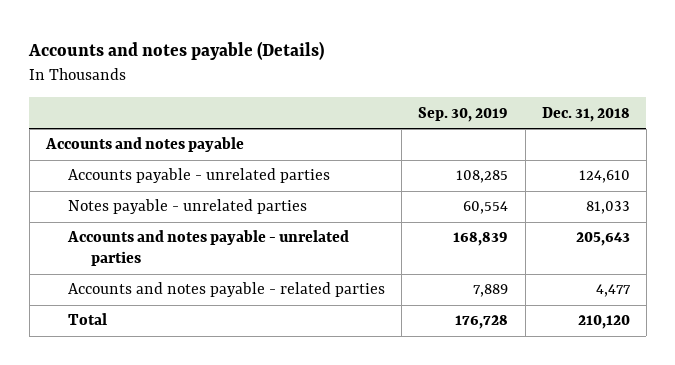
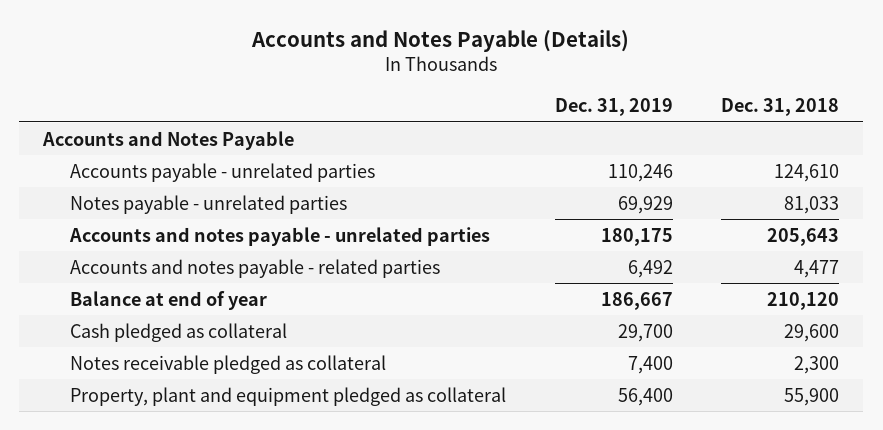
- Accounts and notes payable (Details)
+ Accounts and Notes Payable (Details)
- | Sep. 30, 2019 | Dec. 31, 2018
+ | Dec. 31, 2019 | Dec. 31, 2018
- Accounts and notes payable
+ Accounts and Notes Payable
- Total | 176,728 | 210,120
+ Balance at end of year | 186,667 | 210,120
+ Cash pledged as collateral | 29,700 | 29,600
+ Notes receivable pledged as collateral | 7,400 | 2,300
+ Property, plant and equipment pledged as collateral | 56,400 | 55,900

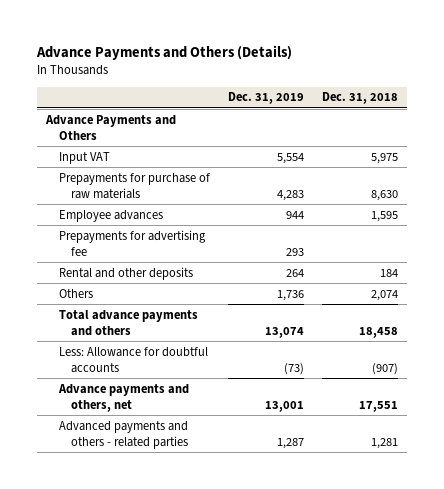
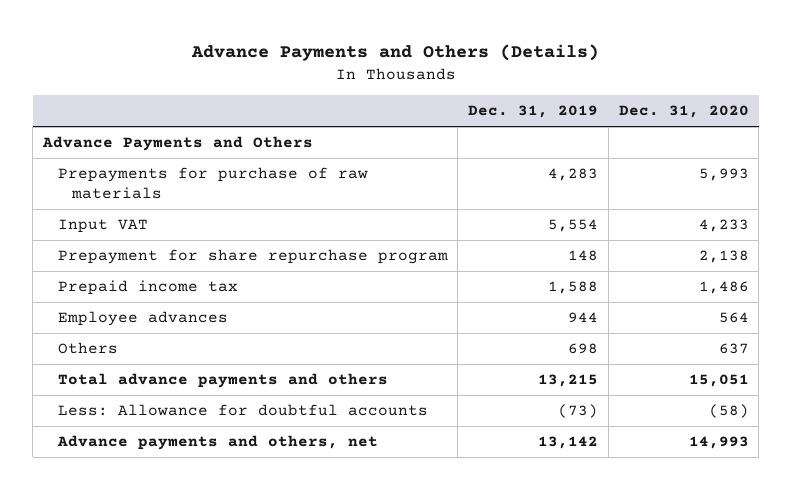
- | Dec. 31, 2019 | Dec. 31, 2018
+ | Dec. 31, 2019 | Dec. 31, 2020
moved down: Input VAT | 5,554 | 4,233
+ Prepayment for share repurchase program | 148 | 2,138
+ Prepaid income tax | 1,588 | 1,486
- Prepayments for advertising fee | 293 |
- Rental and other deposits | 264 | 184
- Others | 1,736 | 2,074
- Total advance payments and others | 13,074 | 18,458
+ Others | 698 | 637
+ Total advance payments and others | 13,215 | 15,051
- Advance payments and others, net | 13,001 | 17,551
- Advanced payments and others - related parties | 1,287 | 1,281
+ Advance payments and others, net | 13,142 | 14,993

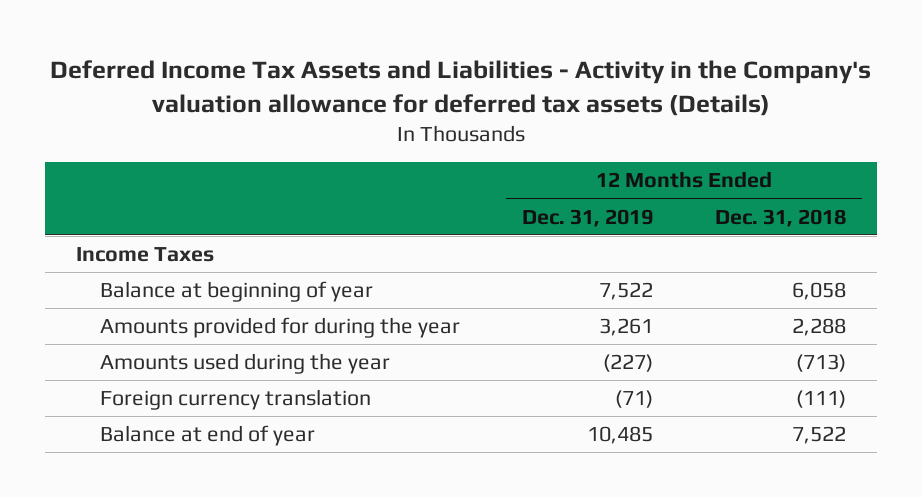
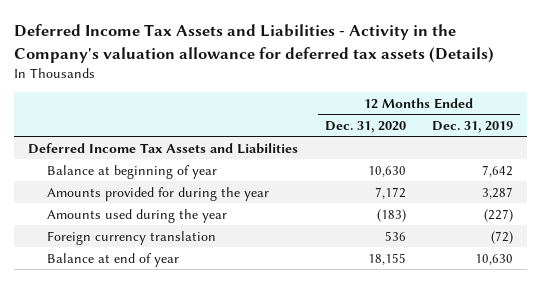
- | 12 Months Ended Dec. 31, 2019 | 12 Months Ended Dec. 31, 2018
+ | 12 Months Ended Dec. 31, 2020 | 12 Months Ended Dec. 31, 2019
- Income Taxes
- Balance at beginning of year | 7,522 | 6,058
- Amounts provided for during the year | 3,261 | 2,288
+ Deferred Income Tax Assets and Liabilities
+ Balance at beginning of year | 10,630 | 7,642
+ Amounts provided for during the year | 7,172 | 3,287
- Foreign currency translation | (71) | (111)
- Balance at end of year | 10,485 | 7,522
+ Foreign currency translation | 536 | (72)
+ Balance at end of year | 18,155 | 10,630

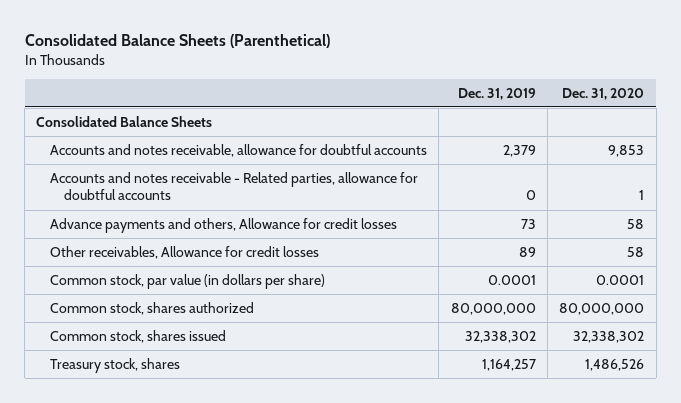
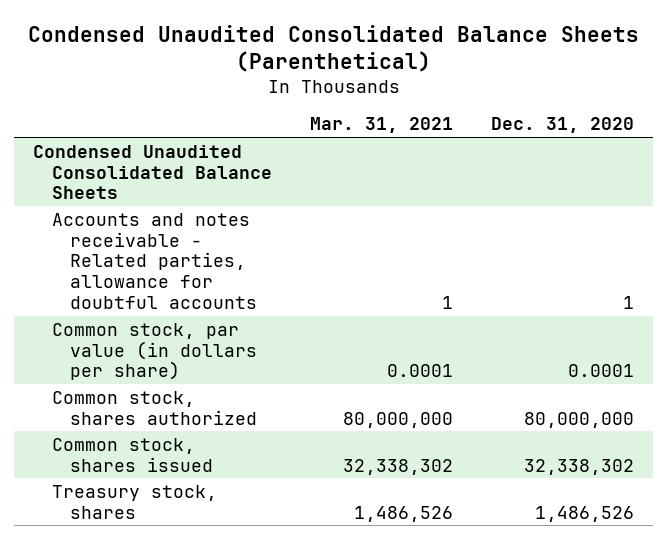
- Consolidated Balance Sheets (Parenthetical)
+ Condensed Unaudited Consolidated Balance Sheets (Parenthetical)
- | Dec. 31, 2019 | Dec. 31, 2020
+ | Mar. 31, 2021 | Dec. 31, 2020
- Consolidated Balance Sheets
- Accounts and notes receivable, allowance for doubtful accounts | 2,379 | 9,853
+ Condensed Unaudited Consolidated Balance Sheets
- Advance payments and others, Allowance for credit losses | 73 | 58
- Other receivables, Allowance for credit losses | 89 | 58

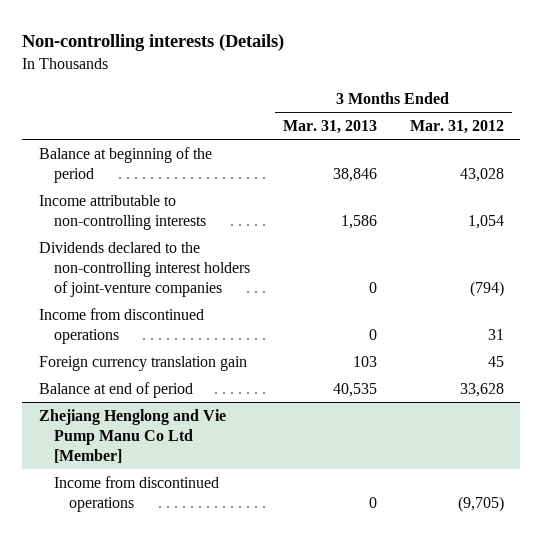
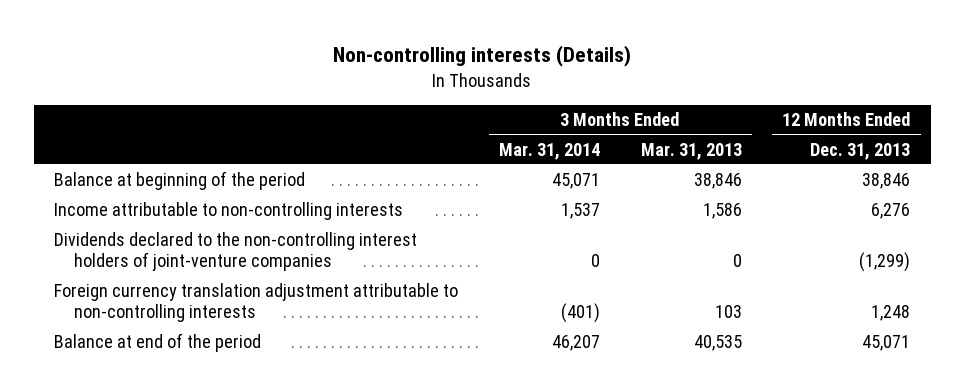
- | 3 Months Ended Mar. 31, 2013 | 3 Months Ended Mar. 31, 2012
+ | 3 Months Ended Mar. 31, 2014 | 3 Months Ended Mar. 31, 2013 | 12 Months Ended Dec. 31, 2013
- Income from discontinued operations | 0 | 31
- Foreign currency translation gain | 103 | 45
- Balance at end of period | 40,535 | 33,628
- Zhejiang Henglong and Vie Pump Manu Co Ltd [Member]
- Income from discontinued operations | 0 | (9,705)
+ Foreign currency translation adjustment attributable to non-controlling interests | (401) | 103 | 1,248
+ Balance at end of the period | 46,207 | 40,535 | 45,071

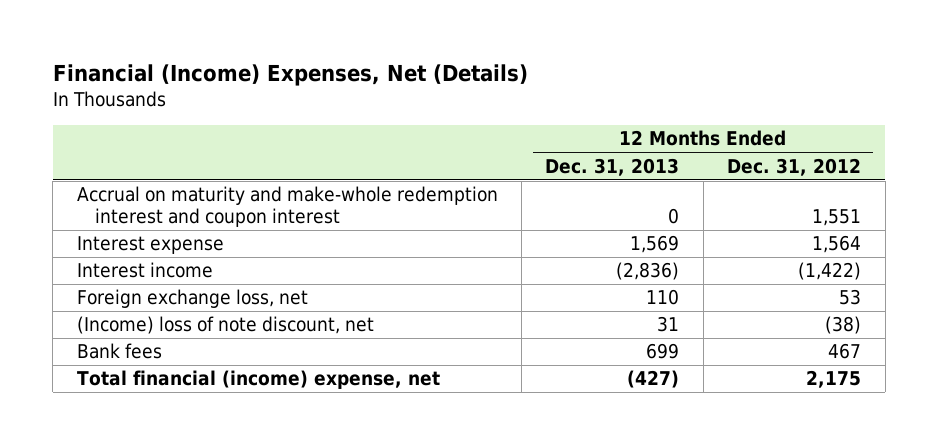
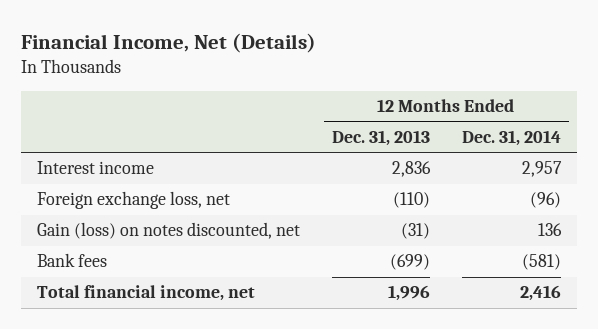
- Financial (Income) Expenses, Net (Details)
+ Financial Income, Net (Details)
- | 12 Months Ended Dec. 31, 2013 | 12 Months Ended Dec. 31, 2012
+ | 12 Months Ended Dec. 31, 2013 | 12 Months Ended Dec. 31, 2014
- Accrual on maturity and make-whole redemption interest and coupon interest | 0 | 1,551
- Interest expense | 1,569 | 1,564
- Interest income | (2,836) | (1,422)
- Foreign exchange loss, net | 110 | 53
- (Income) loss of note discount, net | 31 | (38)
- Bank fees | 699 | 467
- Total financial (income) expense, net | (427) | 2,175
+ Interest income | 2,836 | 2,957
+ Foreign exchange loss, net | (110) | (96)
+ Gain (loss) on notes discounted, net | (31) | 136
+ Bank fees | (699) | (581)
+ Total financial income, net | 1,996 | 2,416

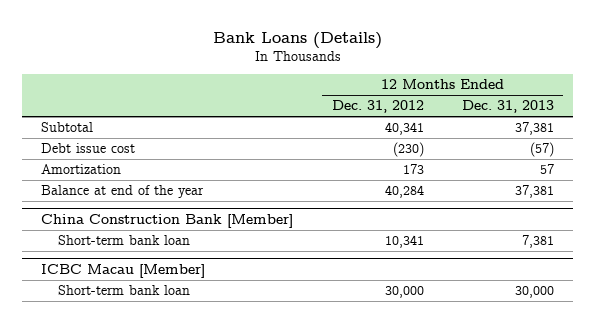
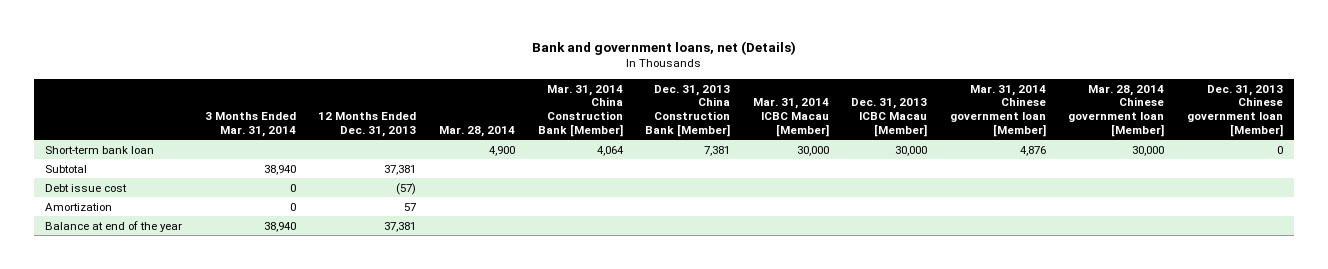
- Bank Loans (Details)
+ Bank and government loans, net (Details)
- | 12 Months Ended Dec. 31, 2012 | 12 Months Ended Dec. 31, 2013
+ | 3 Months Ended Mar. 31, 2014 | 12 Months Ended Dec. 31, 2013 | Mar. 28, 2014 | Mar. 31, 2014 China Construction Bank [Member] | Dec. 31, 2013 China Construction Bank [Member] | Mar. 31, 2014 ICBC Macau [Member] | Dec. 31, 2013 ICBC Macau [Member] | Mar. 31, 2014 Chinese government loan [Member] | Mar. 28, 2014 Chinese government loan [Member] | Dec. 31, 2013 Chinese government loan [Member]
+ Short-term bank loan | | | 4,900 | 4,064 | 7,381 | 30,000 | 30,000 | 4,876 | 30,000 | 0
- China Construction Bank [Member]
- Short-term bank loan | 10,341 | 7,381
- ICBC Macau [Member]
- Short-term bank loan | 30,000 | 30,000

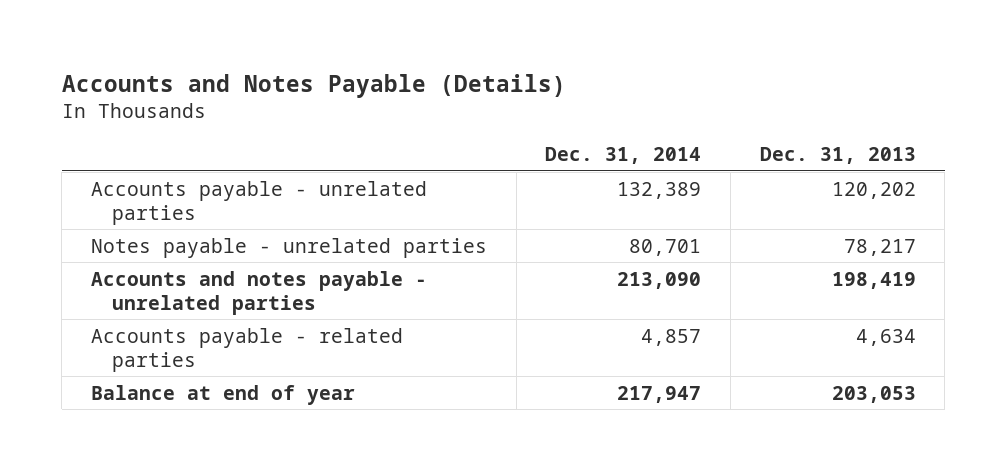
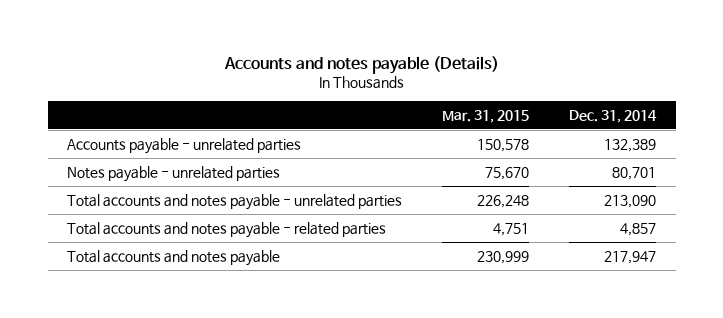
- Accounts and Notes Payable (Details)
+ Accounts and notes payable (Details)
- | Dec. 31, 2014 | Dec. 31, 2013
+ | Mar. 31, 2015 | Dec. 31, 2014
- Accounts and notes payable - unrelated parties | 213,090 | 198,419
- Accounts payable - related parties | 4,857 | 4,634
- Balance at end of year | 217,947 | 203,053
+ Total accounts and notes payable - unrelated parties | 226,248 | 213,090
+ Total accounts and notes payable - related parties | 4,751 | 4,857
+ Total accounts and notes payable | 230,999 | 217,947

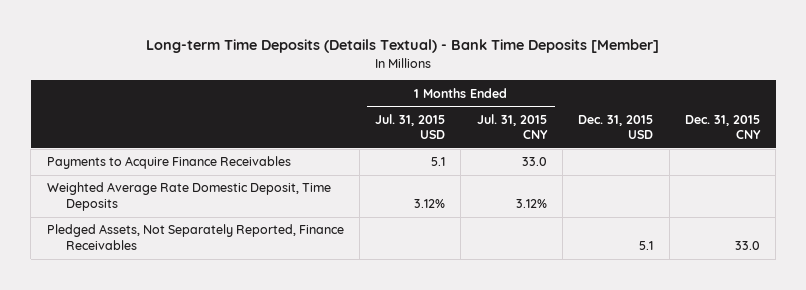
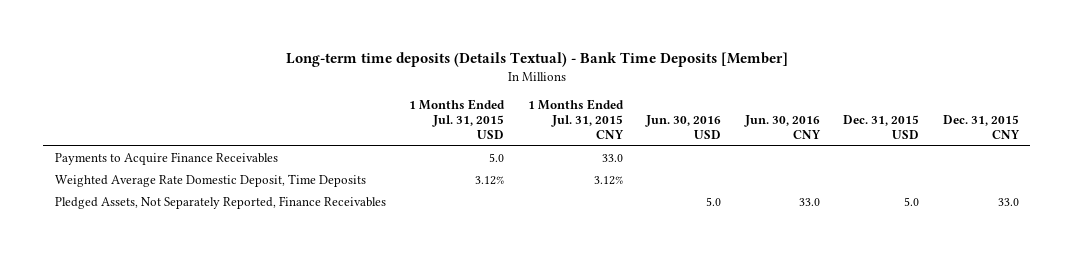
- Long-term Time Deposits (Details Textual) - Bank Time Deposits [Member]
+ Long-term time deposits (Details Textual) - Bank Time Deposits [Member]
- | 1 Months Ended Jul. 31, 2015 USD | 1 Months Ended Jul. 31, 2015 CNY | Dec. 31, 2015 USD | Dec. 31, 2015 CNY
+ | 1 Months Ended Jul. 31, 2015 USD | 1 Months Ended Jul. 31, 2015 CNY | Jun. 30, 2016 USD | Jun. 30, 2016 CNY | Dec. 31, 2015 USD | Dec. 31, 2015 CNY
- Payments to Acquire Finance Receivables | 5.1 | 33.0 | |
+ Payments to Acquire Finance Receivables | 5.0 | 33.0 | | | |
- Pledged Assets, Not Separately Reported, Finance Receivables | | | 5.1 | 33.0
+ Pledged Assets, Not Separately Reported, Finance Receivables | | | 5.0 | 33.0 | 5.0 | 33.0

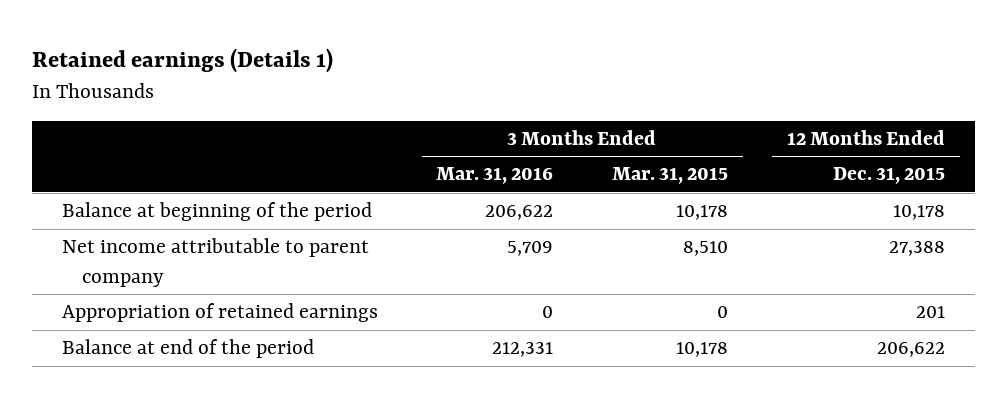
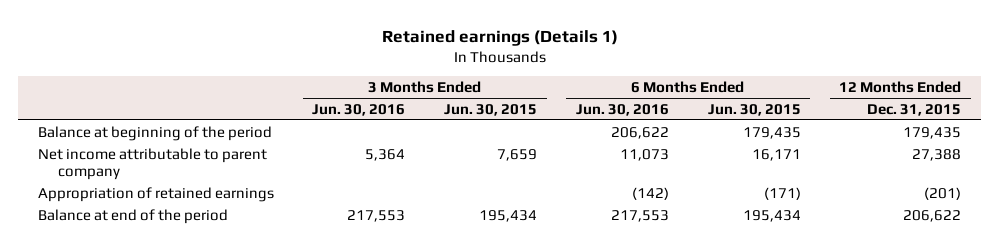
- | 3 Months Ended Mar. 31, 2016 | 3 Months Ended Mar. 31, 2015 | 12 Months Ended Dec. 31, 2015
+ | 3 Months Ended Jun. 30, 2016 | 3 Months Ended Jun. 30, 2015 | 6 Months Ended Jun. 30, 2016 | 6 Months Ended Jun. 30, 2015 | 12 Months Ended Dec. 31, 2015
- Balance at beginning of the period | 206,622 | 10,178 | 10,178
+ Balance at beginning of the period | | | 206,622 | 179,435 | 179,435
- Appropriation of retained earnings | 0 | 0 | 201
+ Appropriation of retained earnings | | | (142) | (171) | (201)

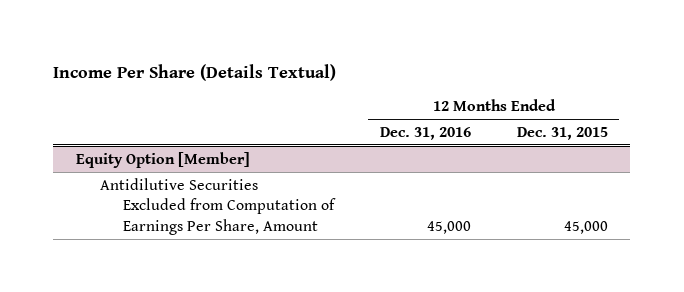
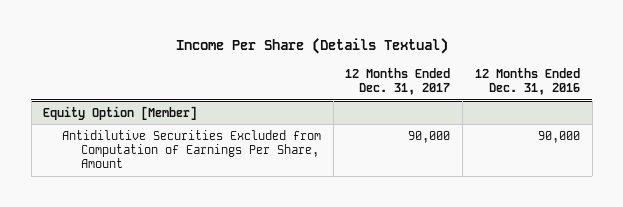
- | 12 Months Ended Dec. 31, 2016 | 12 Months Ended Dec. 31, 2015
+ | 12 Months Ended Dec. 31, 2017 | 12 Months Ended Dec. 31, 2016
@ Equity Option [Member]
- Antidilutive Securities Excluded from Computation of Earnings Per Share, Amount | 45,000 | 45,000
+ Antidilutive Securities Excluded from Computation of Earnings Per Share, Amount | 90,000 | 90,000

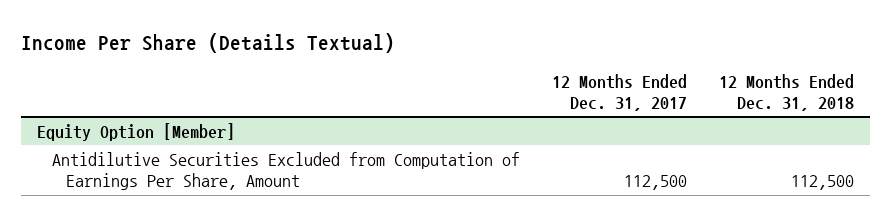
- | 12 Months Ended Dec. 31, 2017 | 12 Months Ended Dec. 31, 2016
+ | 12 Months Ended Dec. 31, 2017 | 12 Months Ended Dec. 31, 2018
@ Equity Option [Member]
- Antidilutive Securities Excluded from Computation of Earnings Per Share, Amount | 90,000 | 90,000
+ Antidilutive Securities Excluded from Computation of Earnings Per Share, Amount | 112,500 | 112,500

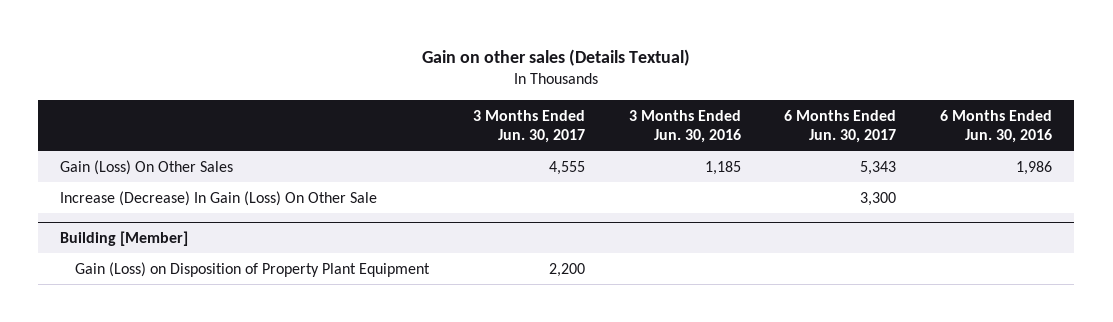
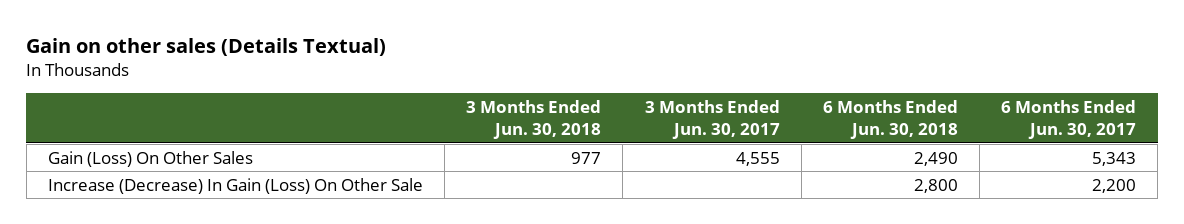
- | 3 Months Ended Jun. 30, 2017 | 3 Months Ended Jun. 30, 2016 | 6 Months Ended Jun. 30, 2017 | 6 Months Ended Jun. 30, 2016
+ | 3 Months Ended Jun. 30, 2018 | 3 Months Ended Jun. 30, 2017 | 6 Months Ended Jun. 30, 2018 | 6 Months Ended Jun. 30, 2017
- Increase (Decrease) In Gain (Loss) On Other Sale | | | 3,300 |
- Building [Member]
- Gain (Loss) on Disposition of Property Plant Equipment | 2,200 | | |
+ Increase (Decrease) In Gain (Loss) On Other Sale | | | 2,800 | 2,200

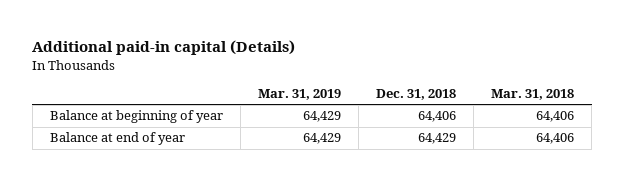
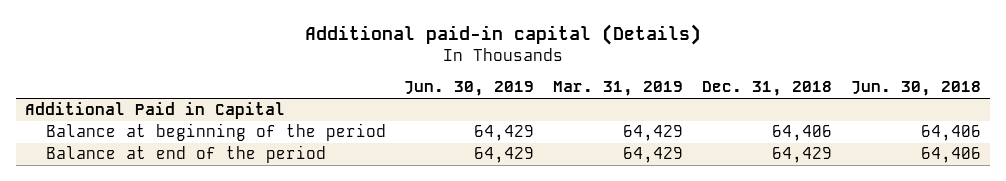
- | Mar. 31, 2019 | Dec. 31, 2018 | Mar. 31, 2018
+ | Jun. 30, 2019 | Mar. 31, 2019 | Dec. 31, 2018 | Jun. 30, 2018
- Balance at beginning of year | 64,429 | 64,406 | 64,406
- Balance at end of year | 64,429 | 64,429 | 64,406
+ Additional Paid in Capital
+ Balance at beginning of the period | 64,429 | 64,429 | 64,406 | 64,406
+ Balance at end of the period | 64,429 | 64,429 | 64,429 | 64,406

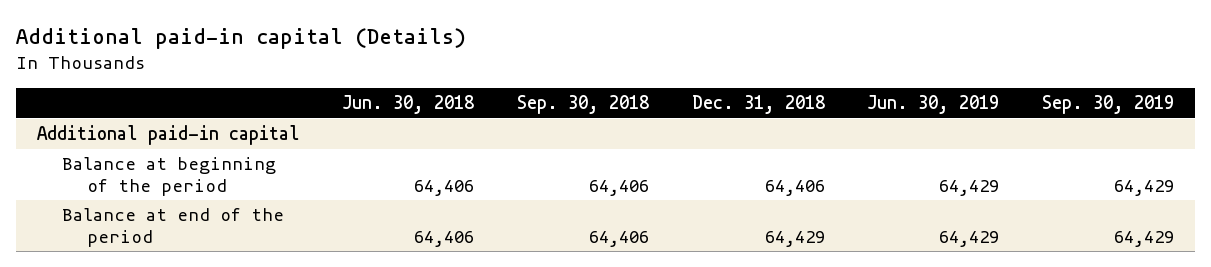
- | Jun. 30, 2019 | Mar. 31, 2019 | Dec. 31, 2018 | Jun. 30, 2018
+ | Jun. 30, 2018 | Sep. 30, 2018 | Dec. 31, 2018 | Jun. 30, 2019 | Sep. 30, 2019
- Additional Paid in Capital
+ Additional paid-in capital

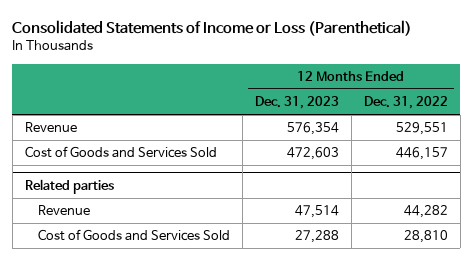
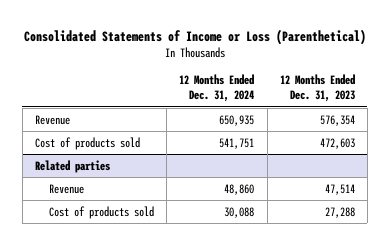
- | 12 Months Ended Dec. 31, 2023 | 12 Months Ended Dec. 31, 2022
+ | 12 Months Ended Dec. 31, 2024 | 12 Months Ended Dec. 31, 2023
- Cost of Goods and Services Sold | 472,603 | 446,157
+ Cost of products sold | 541,751 | 472,603
@ Related parties
- Cost of Goods and Services Sold | 27,288 | 28,810
+ Cost of products sold | 30,088 | 27,288

